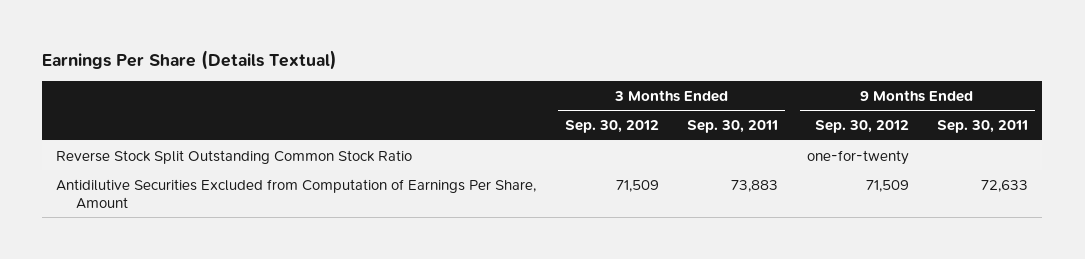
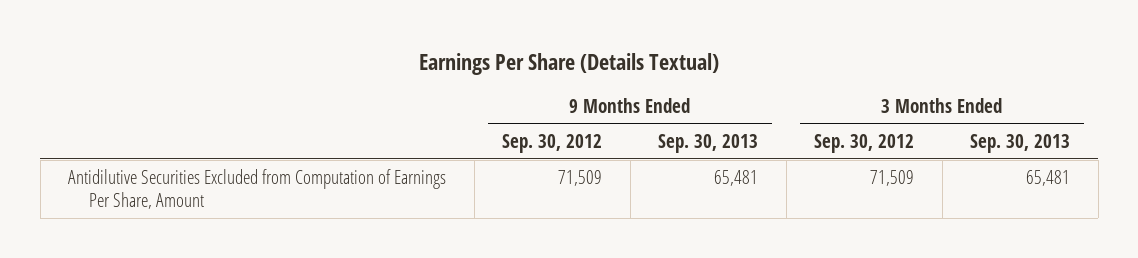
- | 3 Months Ended Sep. 30, 2012 | 3 Months Ended Sep. 30, 2011 | 9 Months Ended Sep. 30, 2012 | 9 Months Ended Sep. 30, 2011
+ | 9 Months Ended Sep. 30, 2012 | 9 Months Ended Sep. 30, 2013 | 3 Months Ended Sep. 30, 2012 | 3 Months Ended Sep. 30, 2013
- Reverse Stock Split Outstanding Common Stock Ratio | | | one-for-twenty |

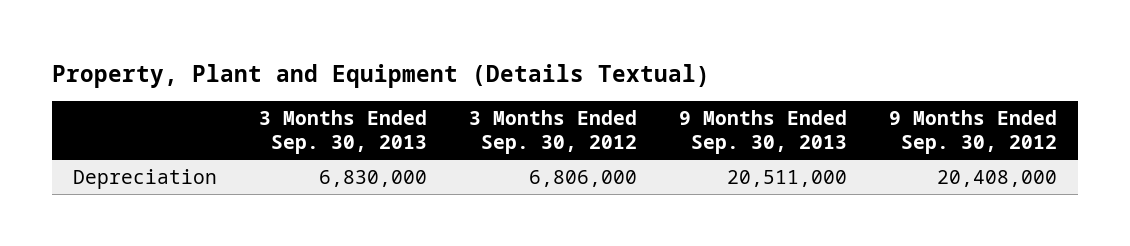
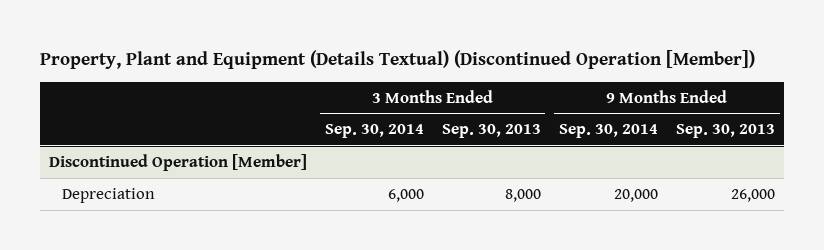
- Property, Plant and Equipment (Details Textual)
+ Property, Plant and Equipment (Details Textual) (Discontinued Operation [Member])
- | 3 Months Ended Sep. 30, 2013 | 3 Months Ended Sep. 30, 2012 | 9 Months Ended Sep. 30, 2013 | 9 Months Ended Sep. 30, 2012
+ | 3 Months Ended Sep. 30, 2014 | 3 Months Ended Sep. 30, 2013 | 9 Months Ended Sep. 30, 2014 | 9 Months Ended Sep. 30, 2013
- Depreciation | 6,830,000 | 6,806,000 | 20,511,000 | 20,408,000
+ Discontinued Operation [Member]
+ Depreciation | 6,000 | 8,000 | 20,000 | 26,000

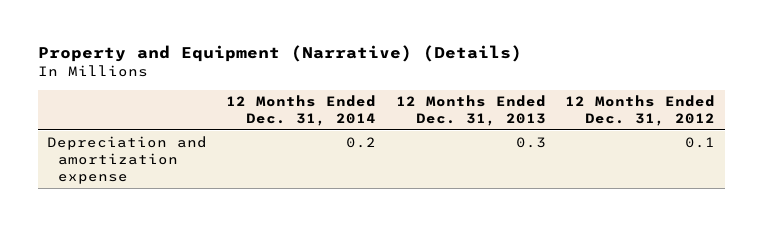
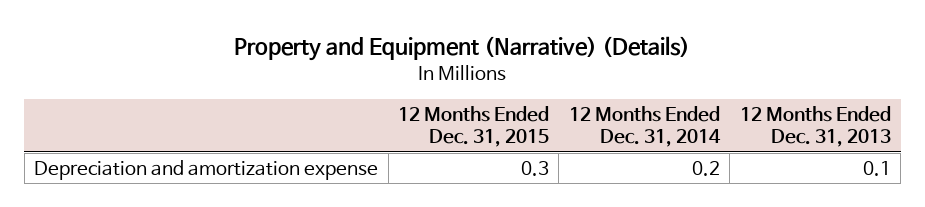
- | 12 Months Ended Dec. 31, 2014 | 12 Months Ended Dec. 31, 2013 | 12 Months Ended Dec. 31, 2012
+ | 12 Months Ended Dec. 31, 2015 | 12 Months Ended Dec. 31, 2014 | 12 Months Ended Dec. 31, 2013
- Depreciation and amortization expense | 0.2 | 0.3 | 0.1
+ Depreciation and amortization expense | 0.3 | 0.2 | 0.1

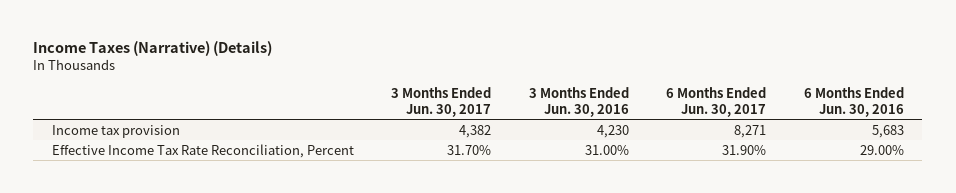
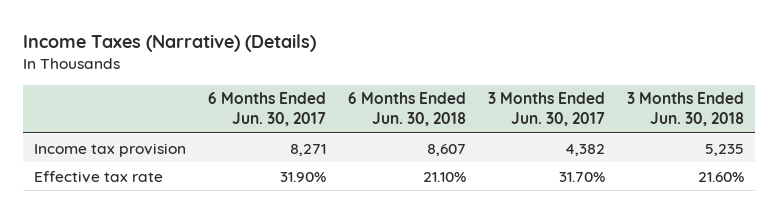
- | 3 Months Ended Jun. 30, 2017 | 3 Months Ended Jun. 30, 2016 | 6 Months Ended Jun. 30, 2017 | 6 Months Ended Jun. 30, 2016
+ | 6 Months Ended Jun. 30, 2017 | 6 Months Ended Jun. 30, 2018 | 3 Months Ended Jun. 30, 2017 | 3 Months Ended Jun. 30, 2018
- Effective Income Tax Rate Reconciliation, Percent | 31.70% | 31.00% | 31.90% | 29.00%
+ Effective tax rate | 31.90% | 21.10% | 31.70% | 21.60%

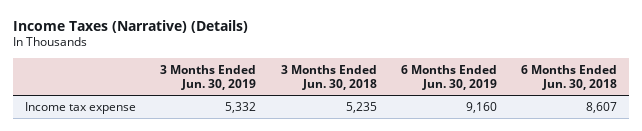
- | 6 Months Ended Jun. 30, 2017 | 6 Months Ended Jun. 30, 2018 | 3 Months Ended Jun. 30, 2017 | 3 Months Ended Jun. 30, 2018
+ | 3 Months Ended Jun. 30, 2019 | 3 Months Ended Jun. 30, 2018 | 6 Months Ended Jun. 30, 2019 | 6 Months Ended Jun. 30, 2018
- Income tax provision | 8,271 | 8,607 | 4,382 | 5,235
- Effective tax rate | 31.90% | 21.10% | 31.70% | 21.60%
+ Income tax expense | 5,332 | 5,235 | 9,160 | 8,607

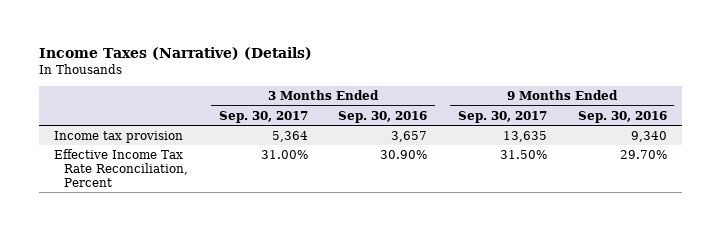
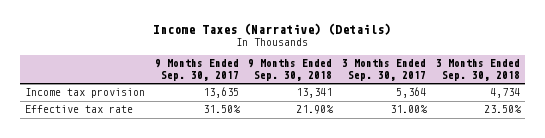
- | 3 Months Ended Sep. 30, 2017 | 3 Months Ended Sep. 30, 2016 | 9 Months Ended Sep. 30, 2017 | 9 Months Ended Sep. 30, 2016
+ | 9 Months Ended Sep. 30, 2017 | 9 Months Ended Sep. 30, 2018 | 3 Months Ended Sep. 30, 2017 | 3 Months Ended Sep. 30, 2018
- Effective Income Tax Rate Reconciliation, Percent | 31.00% | 30.90% | 31.50% | 29.70%
+ Effective tax rate | 31.50% | 21.90% | 31.00% | 23.50%

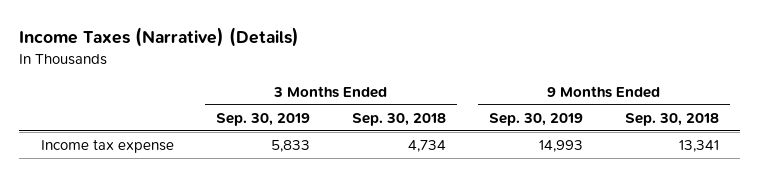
- | 9 Months Ended Sep. 30, 2017 | 9 Months Ended Sep. 30, 2018 | 3 Months Ended Sep. 30, 2017 | 3 Months Ended Sep. 30, 2018
+ | 3 Months Ended Sep. 30, 2019 | 3 Months Ended Sep. 30, 2018 | 9 Months Ended Sep. 30, 2019 | 9 Months Ended Sep. 30, 2018
- Income tax provision | 13,635 | 13,341 | 5,364 | 4,734
- Effective tax rate | 31.50% | 21.90% | 31.00% | 23.50%
+ Income tax expense | 5,833 | 4,734 | 14,993 | 13,341

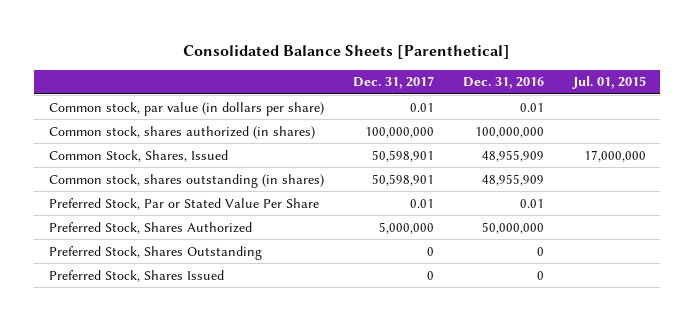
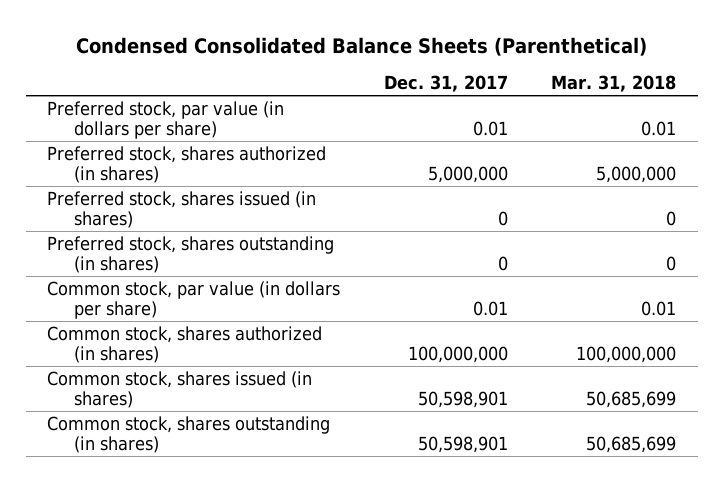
- Consolidated Balance Sheets [Parenthetical]
+ Condensed Consolidated Balance Sheets (Parenthetical)
- | Dec. 31, 2017 | Dec. 31, 2016 | Jul. 01, 2015
+ | Dec. 31, 2017 | Mar. 31, 2018
+ Preferred stock, par value (in dollars per share) | 0.01 | 0.01
+ Preferred stock, shares authorized (in shares) | 5,000,000 | 5,000,000
+ Preferred stock, shares issued (in shares) | 0 | 0
+ Preferred stock, shares outstanding (in shares) | 0 | 0
- Common Stock, Shares, Issued | 50,598,901 | 48,955,909 | 17,000,000
+ Common stock, shares issued (in shares) | 50,598,901 | 50,685,699
- Preferred Stock, Par or Stated Value Per Share | 0.01 | 0.01 |
- Preferred Stock, Shares Authorized | 5,000,000 | 50,000,000 |
- Preferred Stock, Shares Outstanding | 0 | 0 |
- Preferred Stock, Shares Issued | 0 | 0 |

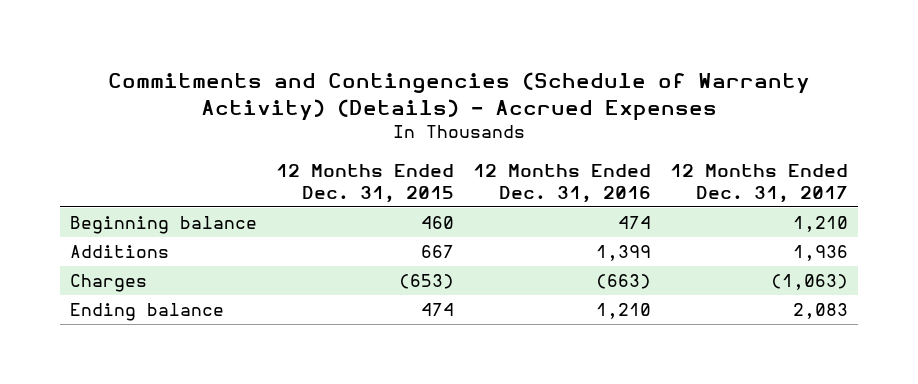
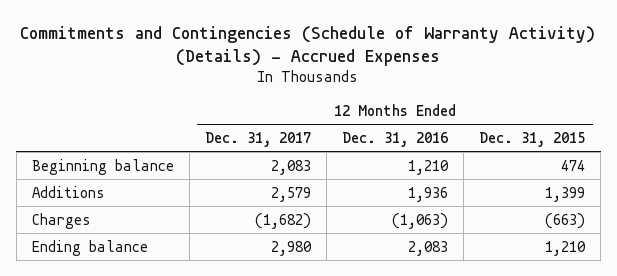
- | 12 Months Ended Dec. 31, 2015 | 12 Months Ended Dec. 31, 2016 | 12 Months Ended Dec. 31, 2017
+ | 12 Months Ended Dec. 31, 2017 | 12 Months Ended Dec. 31, 2016 | 12 Months Ended Dec. 31, 2015
- Beginning balance | 460 | 474 | 1,210
- Additions | 667 | 1,399 | 1,936
- Charges | (653) | (663) | (1,063)
- Ending balance | 474 | 1,210 | 2,083
+ Beginning balance | 2,083 | 1,210 | 474
+ Additions | 2,579 | 1,936 | 1,399
+ Charges | (1,682) | (1,063) | (663)
+ Ending balance | 2,980 | 2,083 | 1,210

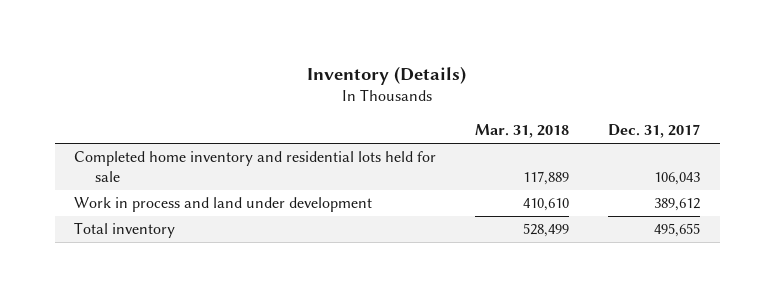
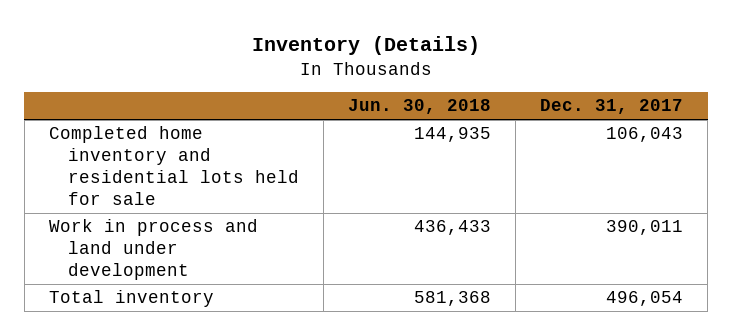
- | Mar. 31, 2018 | Dec. 31, 2017
+ | Jun. 30, 2018 | Dec. 31, 2017
- Work in process and land under development | 410,610 | 389,612
- Total inventory | 528,499 | 495,655
+ Work in process and land under development | 436,433 | 390,011
+ Total inventory | 581,368 | 496,054

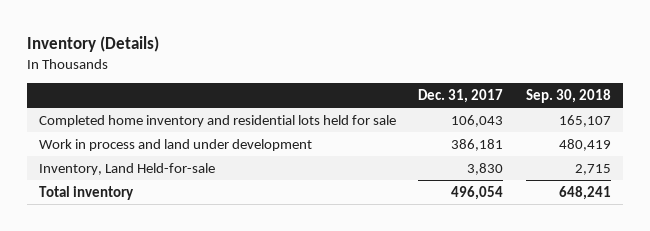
- | Jun. 30, 2018 | Dec. 31, 2017
+ | Dec. 31, 2017 | Sep. 30, 2018
- Work in process and land under development | 436,433 | 390,011
+ Work in process and land under development | 386,181 | 480,419
+ Inventory, Land Held-for-sale | 3,830 | 2,715

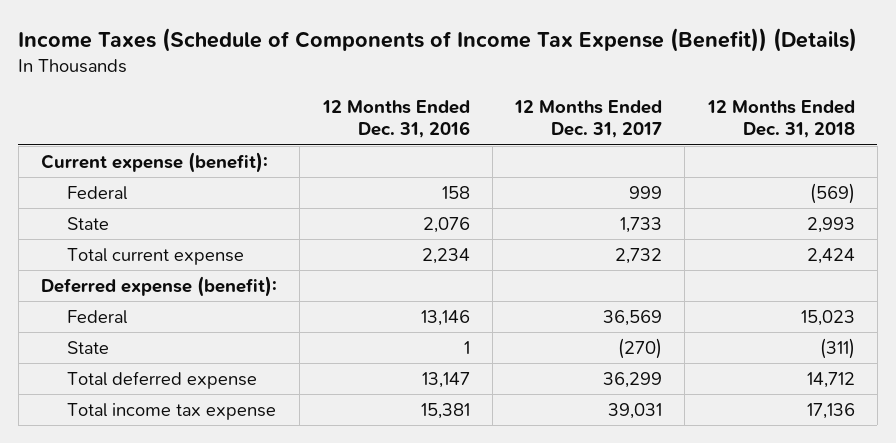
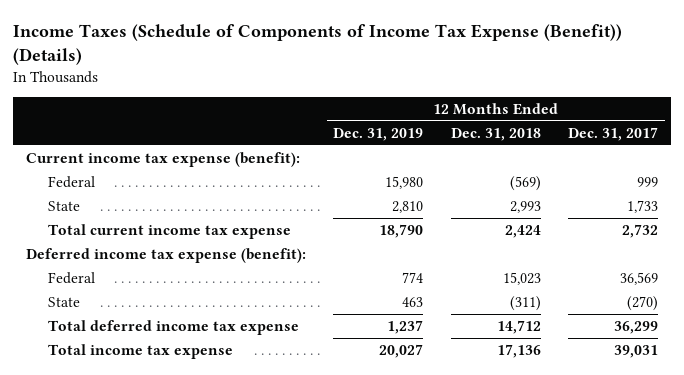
- | 12 Months Ended Dec. 31, 2016 | 12 Months Ended Dec. 31, 2017 | 12 Months Ended Dec. 31, 2018
+ | 12 Months Ended Dec. 31, 2019 | 12 Months Ended Dec. 31, 2018 | 12 Months Ended Dec. 31, 2017
- Current expense (benefit):
+ Current income tax expense (benefit):
- Total current expense | 2,234 | 2,732 | 2,424
- Deferred expense (benefit):
+ Total current income tax expense | 18,790 | 2,424 | 2,732
+ Deferred income tax expense (benefit):
- Total deferred expense | 13,147 | 36,299 | 14,712
+ Total deferred income tax expense | 1,237 | 14,712 | 36,299

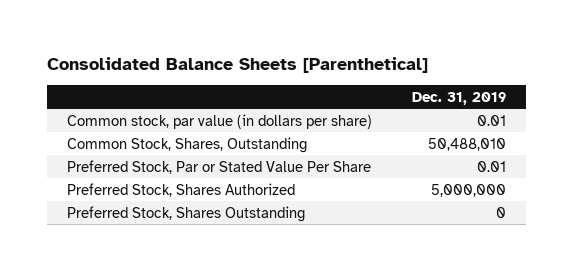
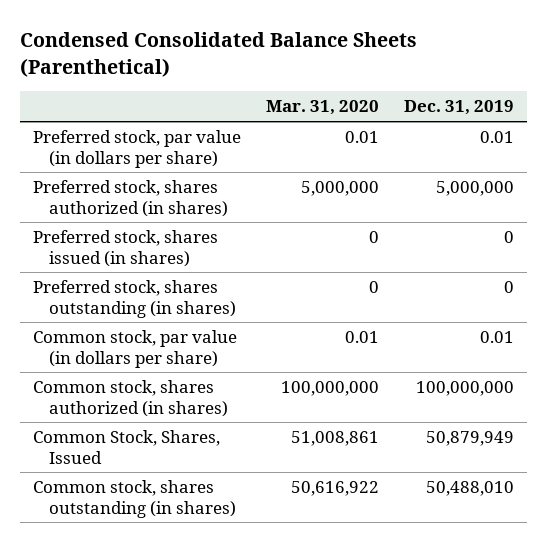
- Consolidated Balance Sheets [Parenthetical]
+ Condensed Consolidated Balance Sheets (Parenthetical)
- | Dec. 31, 2019
+ | Mar. 31, 2020 | Dec. 31, 2019
+ Preferred stock, par value (in dollars per share) | 0.01 | 0.01
+ Preferred stock, shares authorized (in shares) | 5,000,000 | 5,000,000
+ Preferred stock, shares issued (in shares) | 0 | 0
+ Preferred stock, shares outstanding (in shares) | 0 | 0
- Common Stock, Shares, Outstanding | 50,488,010
- Preferred Stock, Par or Stated Value Per Share | 0.01
- Preferred Stock, Shares Authorized | 5,000,000
- Preferred Stock, Shares Outstanding | 0
+ Common stock, shares authorized (in shares) | 100,000,000 | 100,000,000
+ Common Stock, Shares, Issued | 51,008,861 | 50,879,949
+ Common stock, shares outstanding (in shares) | 50,616,922 | 50,488,010

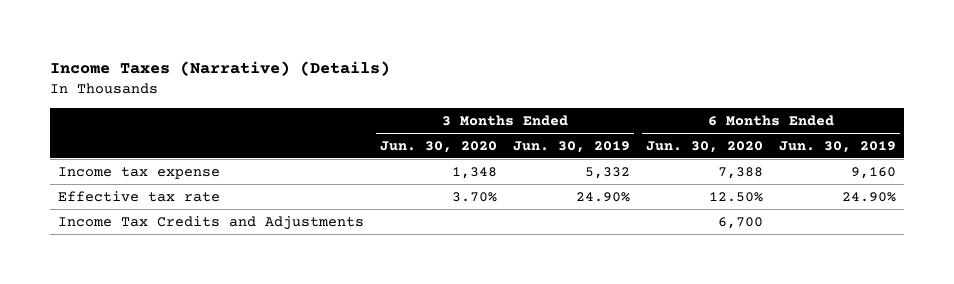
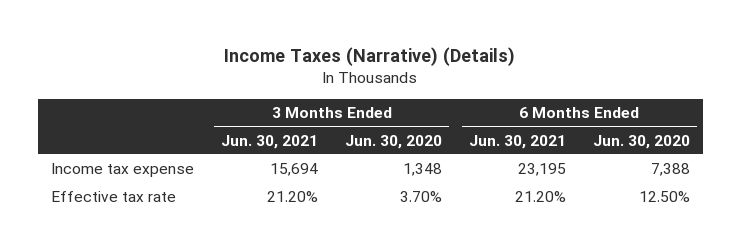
- | 3 Months Ended Jun. 30, 2020 | 3 Months Ended Jun. 30, 2019 | 6 Months Ended Jun. 30, 2020 | 6 Months Ended Jun. 30, 2019
+ | 3 Months Ended Jun. 30, 2021 | 3 Months Ended Jun. 30, 2020 | 6 Months Ended Jun. 30, 2021 | 6 Months Ended Jun. 30, 2020
- Income Tax Credits and Adjustments | | | 6,700 |

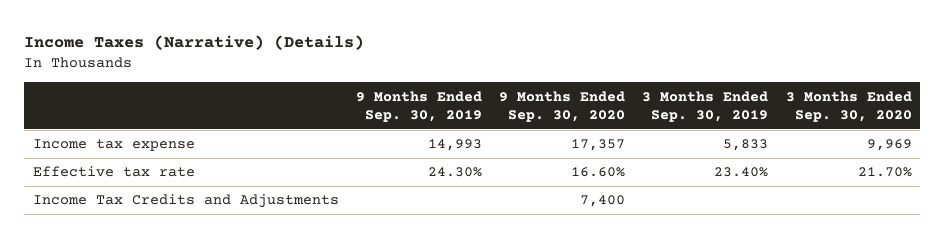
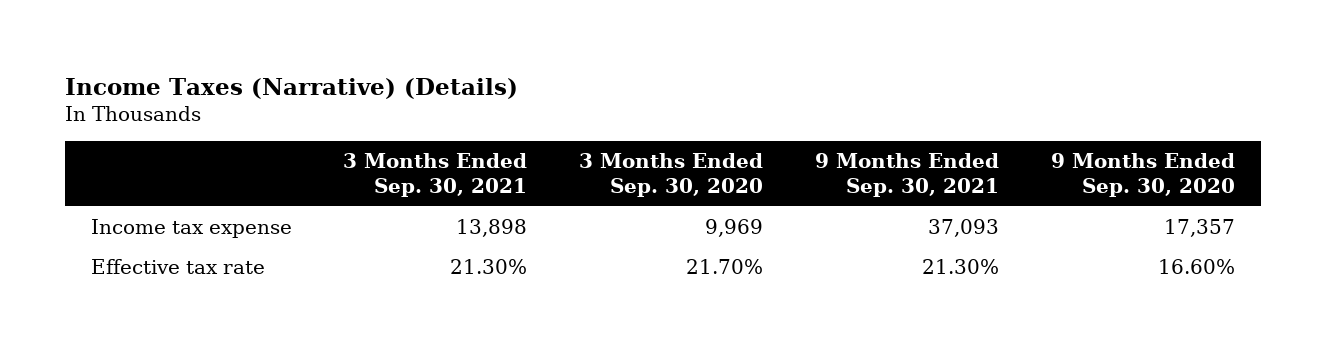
- | 9 Months Ended Sep. 30, 2019 | 9 Months Ended Sep. 30, 2020 | 3 Months Ended Sep. 30, 2019 | 3 Months Ended Sep. 30, 2020
+ | 3 Months Ended Sep. 30, 2021 | 3 Months Ended Sep. 30, 2020 | 9 Months Ended Sep. 30, 2021 | 9 Months Ended Sep. 30, 2020
- Income Tax Credits and Adjustments | | 7,400 | |

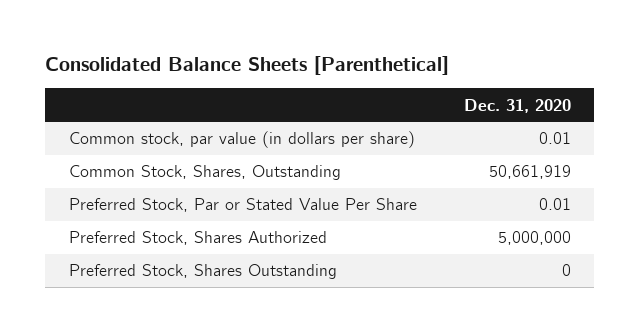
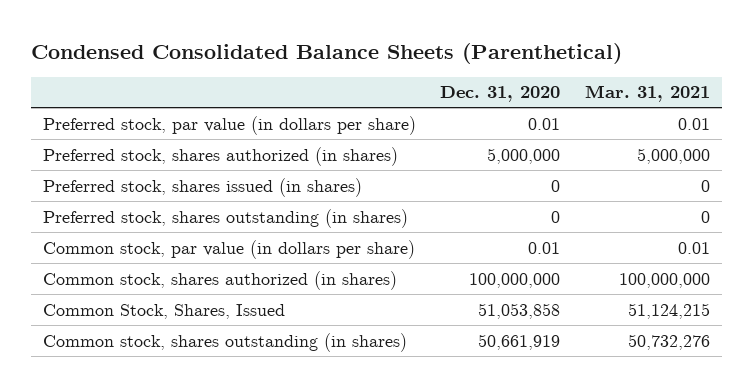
- Consolidated Balance Sheets [Parenthetical]
+ Condensed Consolidated Balance Sheets (Parenthetical)
- | Dec. 31, 2020
+ | Dec. 31, 2020 | Mar. 31, 2021
+ Preferred stock, par value (in dollars per share) | 0.01 | 0.01
+ Preferred stock, shares authorized (in shares) | 5,000,000 | 5,000,000
+ Preferred stock, shares issued (in shares) | 0 | 0
+ Preferred stock, shares outstanding (in shares) | 0 | 0
- Common Stock, Shares, Outstanding | 50,661,919
- Preferred Stock, Par or Stated Value Per Share | 0.01
- Preferred Stock, Shares Authorized | 5,000,000
- Preferred Stock, Shares Outstanding | 0
+ Common stock, shares authorized (in shares) | 100,000,000 | 100,000,000
+ Common Stock, Shares, Issued | 51,053,858 | 51,124,215
+ Common stock, shares outstanding (in shares) | 50,661,919 | 50,732,276

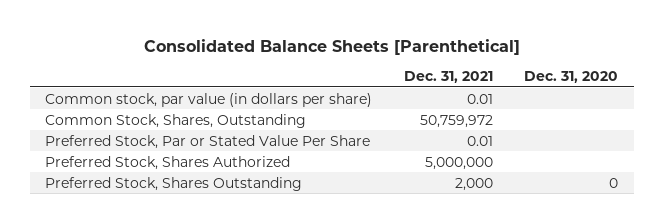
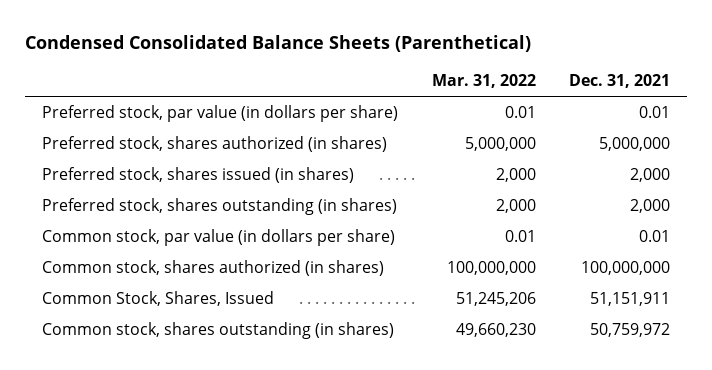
- Consolidated Balance Sheets [Parenthetical]
+ Condensed Consolidated Balance Sheets (Parenthetical)
- | Dec. 31, 2021 | Dec. 31, 2020
+ | Mar. 31, 2022 | Dec. 31, 2021
+ Preferred stock, par value (in dollars per share) | 0.01 | 0.01
+ Preferred stock, shares authorized (in shares) | 5,000,000 | 5,000,000
+ Preferred stock, shares issued (in shares) | 2,000 | 2,000
+ Preferred stock, shares outstanding (in shares) | 2,000 | 2,000
- Common Stock, Shares, Outstanding | 50,759,972 |
- Preferred Stock, Par or Stated Value Per Share | 0.01 |
- Preferred Stock, Shares Authorized | 5,000,000 |
- Preferred Stock, Shares Outstanding | 2,000 | 0
+ Common stock, shares authorized (in shares) | 100,000,000 | 100,000,000
+ Common Stock, Shares, Issued | 51,245,206 | 51,151,911
+ Common stock, shares outstanding (in shares) | 49,660,230 | 50,759,972

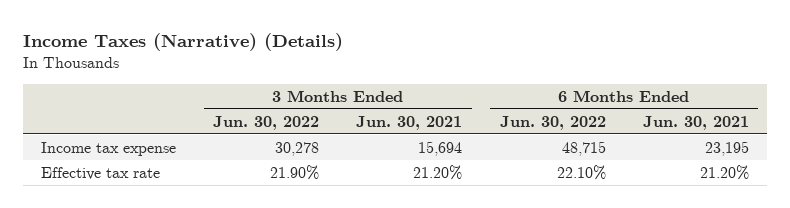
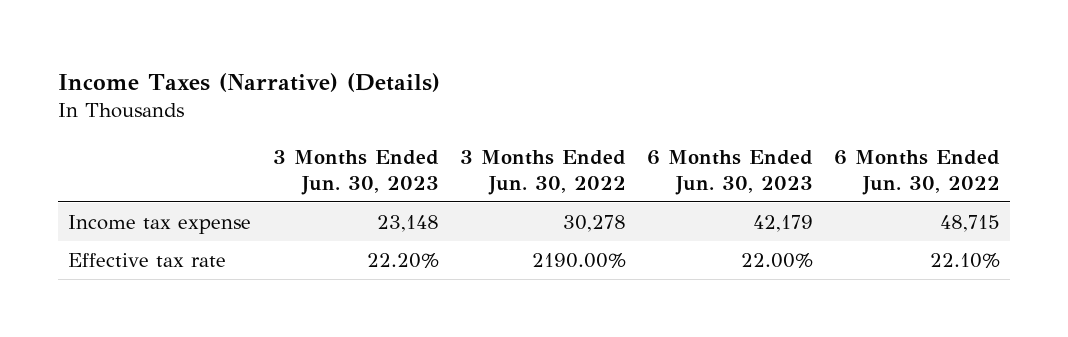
- | 3 Months Ended Jun. 30, 2022 | 3 Months Ended Jun. 30, 2021 | 6 Months Ended Jun. 30, 2022 | 6 Months Ended Jun. 30, 2021
+ | 3 Months Ended Jun. 30, 2023 | 3 Months Ended Jun. 30, 2022 | 6 Months Ended Jun. 30, 2023 | 6 Months Ended Jun. 30, 2022
- Effective tax rate | 21.90% | 21.20% | 22.10% | 21.20%
+ Effective tax rate | 22.20% | 2190.00% | 22.00% | 22.10%

